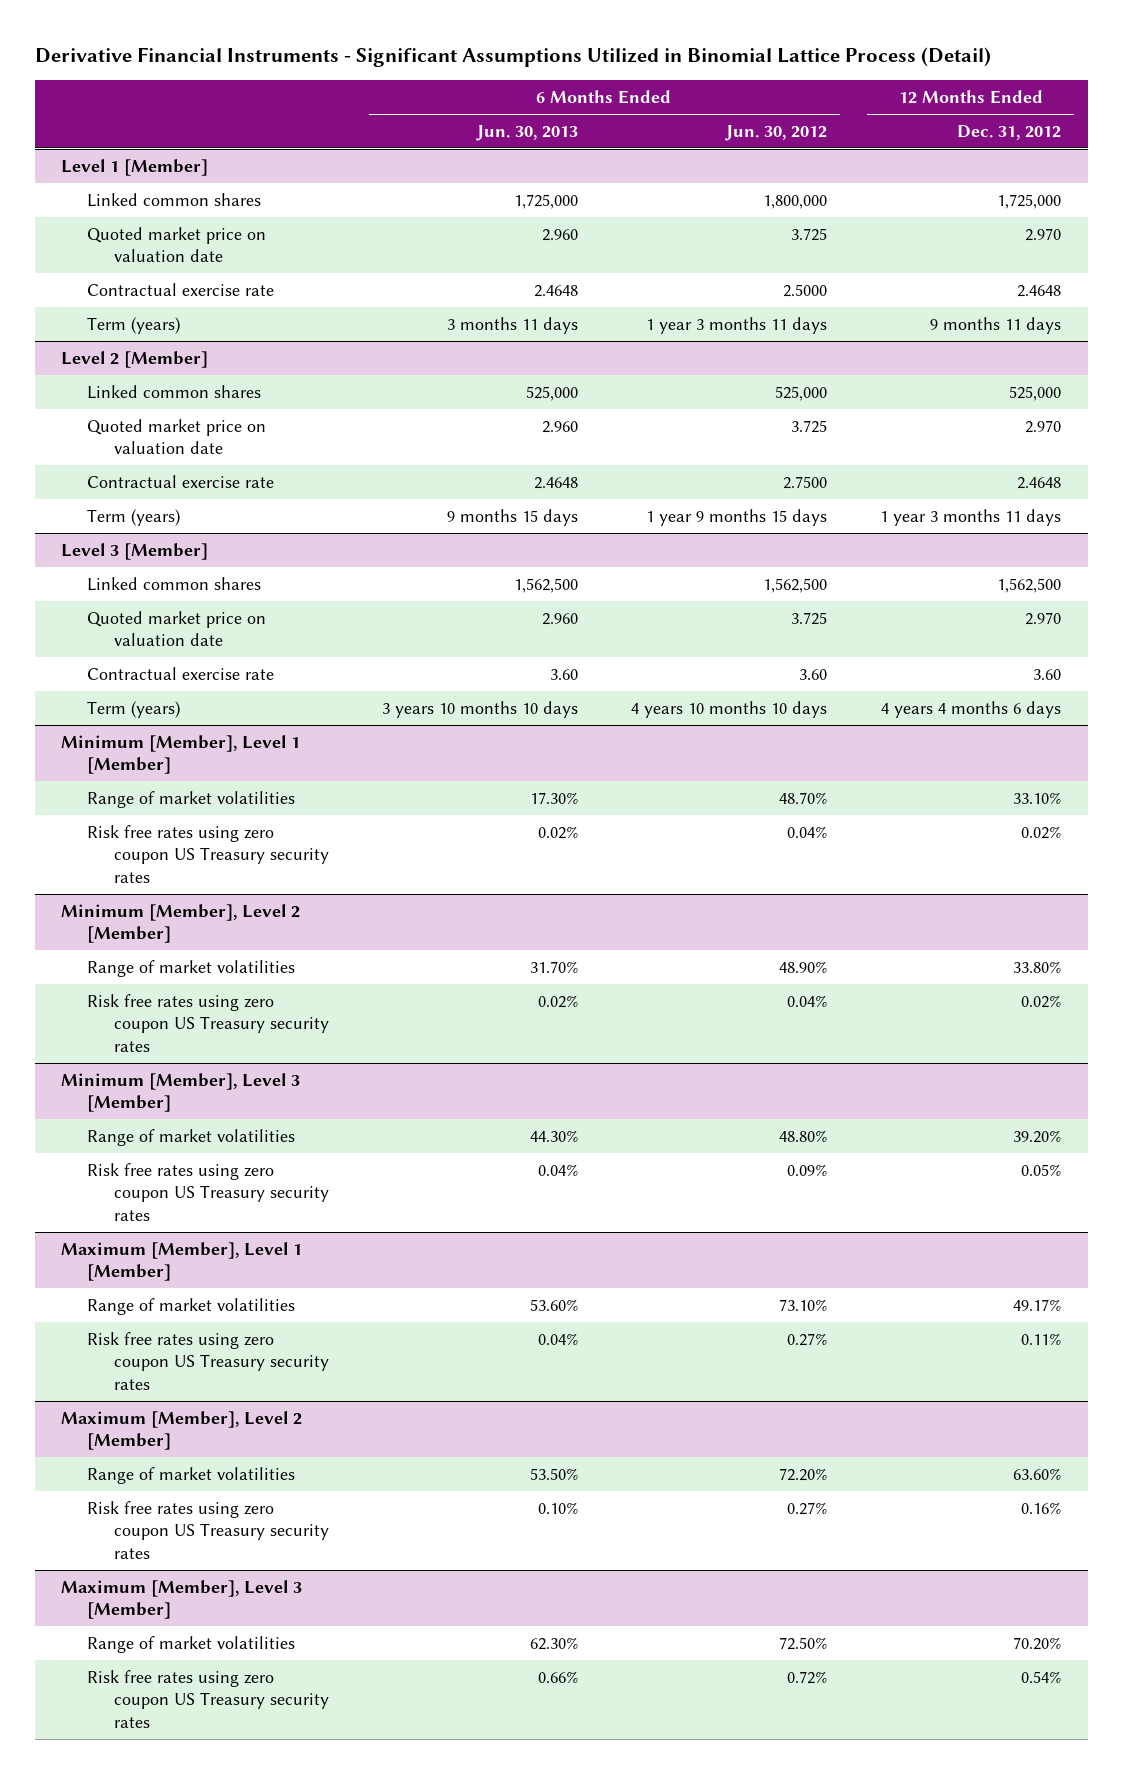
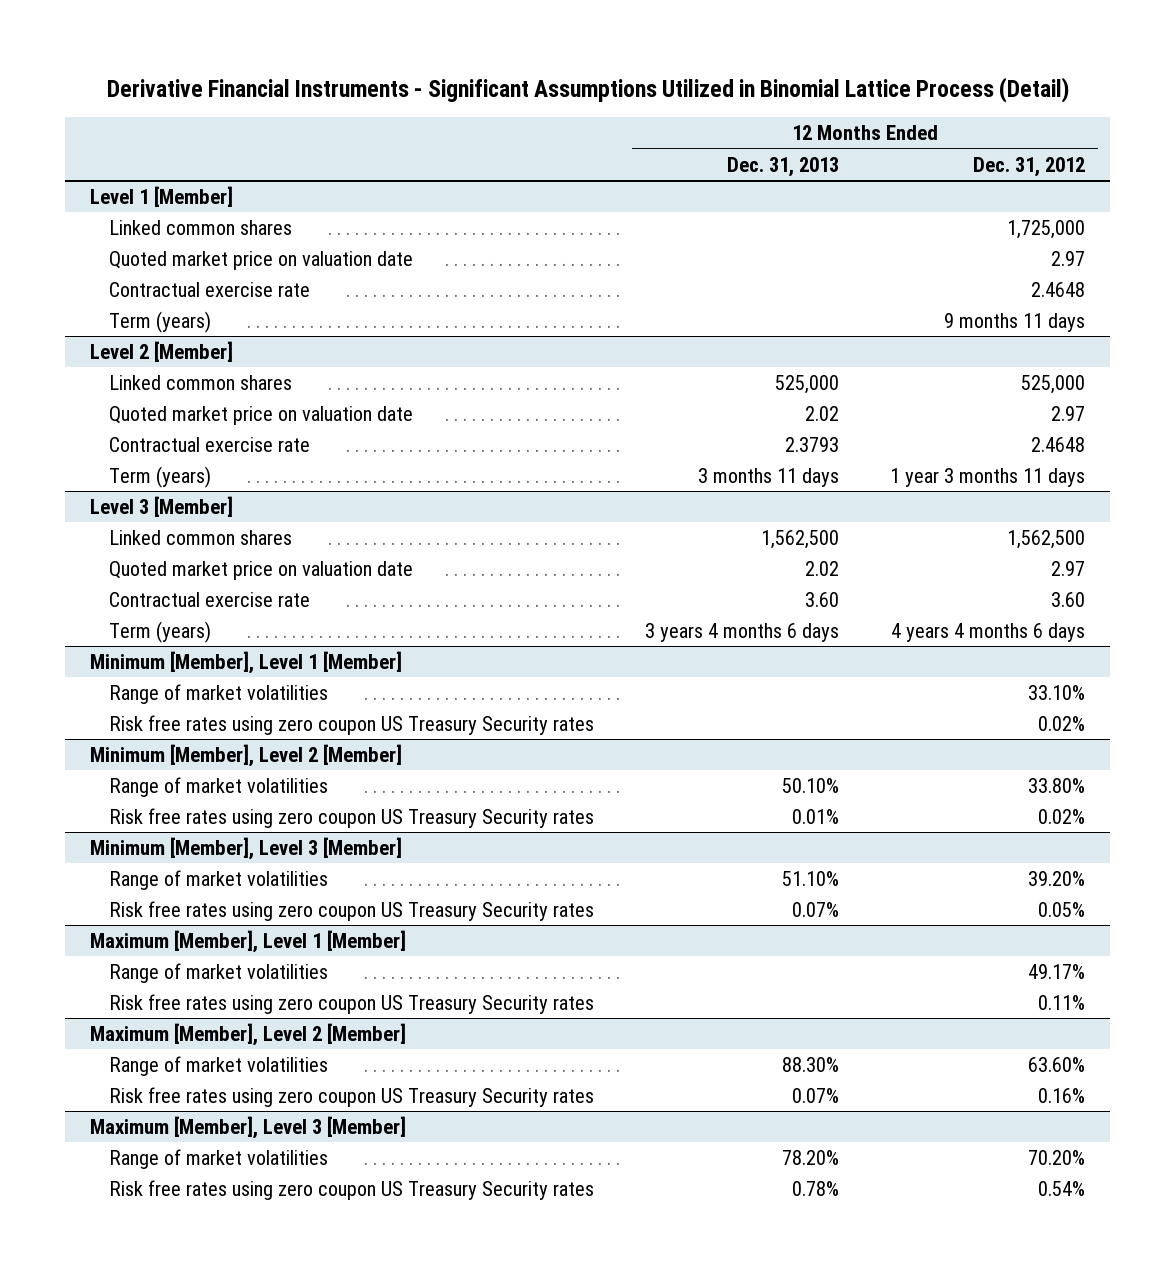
- | 6 Months Ended Jun. 30, 2013 | 6 Months Ended Jun. 30, 2012 | 12 Months Ended Dec. 31, 2012
+ | 12 Months Ended Dec. 31, 2013 | 12 Months Ended Dec. 31, 2012
@ Level 1 [Member]
- Quoted market price on valuation date | 2.960 | 3.725 | 2.970
+ Quoted market price on valuation date | | 2.97
@ Level 2 [Member]
- Quoted market price on valuation date | 2.960 | 3.725 | 2.970
+ Quoted market price on valuation date | 2.02 | 2.97
@ Level 3 [Member]
- Quoted market price on valuation date | 2.960 | 3.725 | 2.970
+ Quoted market price on valuation date | 2.02 | 2.97
@ Minimum [Member], Level 1 [Member]
- Risk free rates using zero coupon US Treasury security rates | 0.02% | 0.04% | 0.02%
+ Risk free rates using zero coupon US Treasury Security rates | | 0.02%
@ Minimum [Member], Level 2 [Member]
- Risk free rates using zero coupon US Treasury security rates | 0.02% | 0.04% | 0.02%
+ Risk free rates using zero coupon US Treasury Security rates | 0.01% | 0.02%
@ Minimum [Member], Level 3 [Member]
- Risk free rates using zero coupon US Treasury security rates | 0.04% | 0.09% | 0.05%
+ Risk free rates using zero coupon US Treasury Security rates | 0.07% | 0.05%
@ Maximum [Member], Level 1 [Member]
- Risk free rates using zero coupon US Treasury security rates | 0.04% | 0.27% | 0.11%
+ Risk free rates using zero coupon US Treasury Security rates | | 0.11%
@ Maximum [Member], Level 2 [Member]
- Risk free rates using zero coupon US Treasury security rates | 0.10% | 0.27% | 0.16%
+ Risk free rates using zero coupon US Treasury Security rates | 0.07% | 0.16%
@ Maximum [Member], Level 3 [Member]
- Risk free rates using zero coupon US Treasury security rates | 0.66% | 0.72% | 0.54%
+ Risk free rates using zero coupon US Treasury Security rates | 0.78% | 0.54%

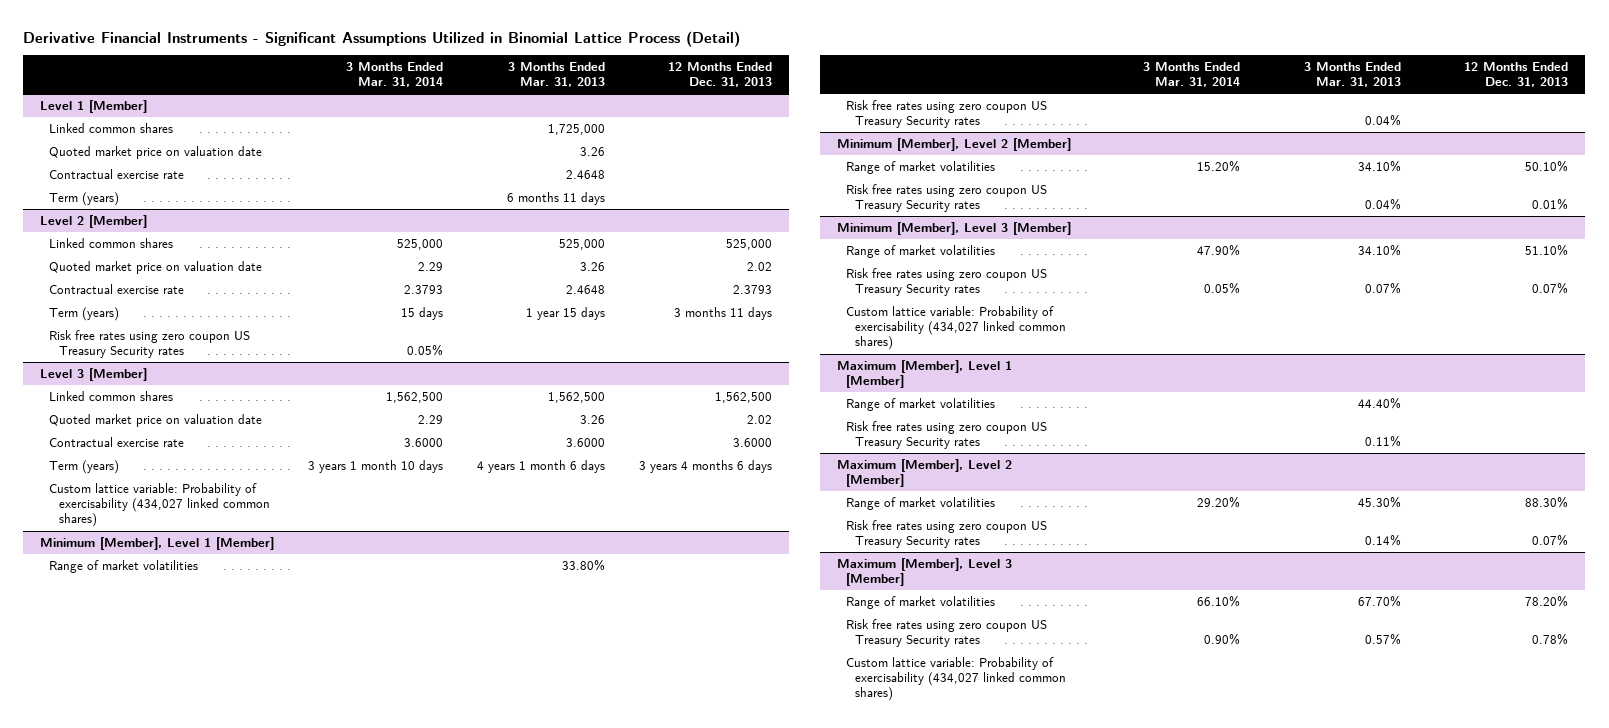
- | 12 Months Ended Dec. 31, 2013 | 12 Months Ended Dec. 31, 2012
+ | 3 Months Ended Mar. 31, 2014 | 3 Months Ended Mar. 31, 2013 | 12 Months Ended Dec. 31, 2013
@ Level 2 [Member]
+ Risk free rates using zero coupon US Treasury Security rates | 0.05% | |
@ Level 3 [Member]
- Contractual exercise rate | 3.60 | 3.60
+ Contractual exercise rate | 3.6000 | 3.6000 | 3.6000
+ Custom lattice variable: Probability of exercisability (434,027 linked common shares)
@ Minimum [Member], Level 3 [Member]
+ Custom lattice variable: Probability of exercisability (434,027 linked common shares)
@ Maximum [Member], Level 3 [Member]
+ Custom lattice variable: Probability of exercisability (434,027 linked common shares)

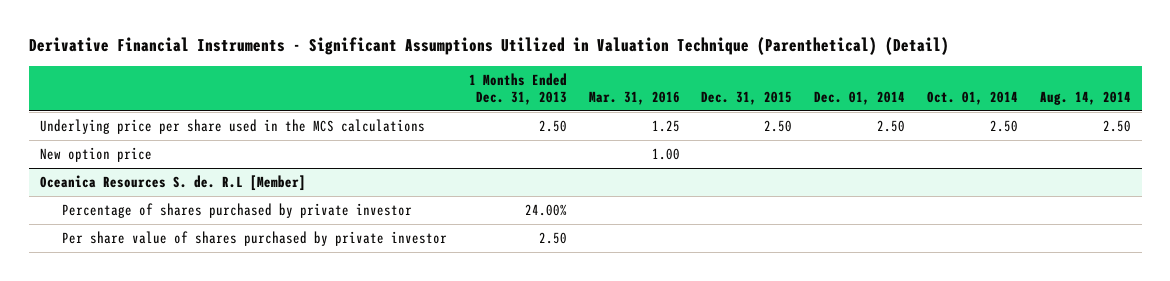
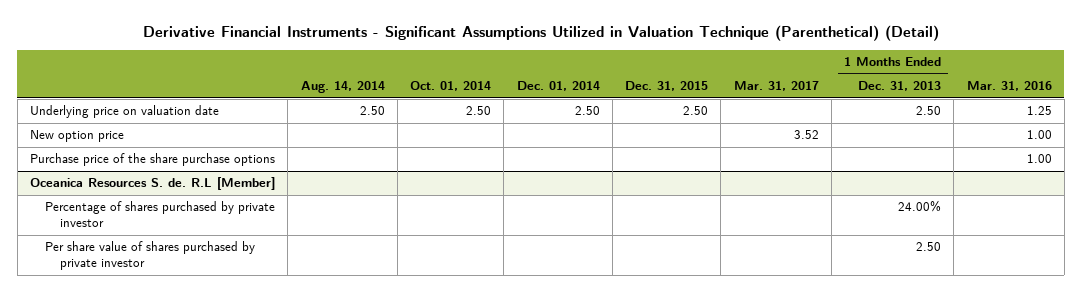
- | 1 Months Ended Dec. 31, 2013 | Mar. 31, 2016 | Dec. 31, 2015 | Dec. 01, 2014 | Oct. 01, 2014 | Aug. 14, 2014
+ | Aug. 14, 2014 | Oct. 01, 2014 | Dec. 01, 2014 | Dec. 31, 2015 | Mar. 31, 2017 | 1 Months Ended Dec. 31, 2013 | Mar. 31, 2016
- Underlying price per share used in the MCS calculations | 2.50 | 1.25 | 2.50 | 2.50 | 2.50 | 2.50
+ Underlying price on valuation date | 2.50 | 2.50 | 2.50 | 2.50 | | 2.50 | 1.25
+ Purchase price of the share purchase options | | | | | | | 1.00

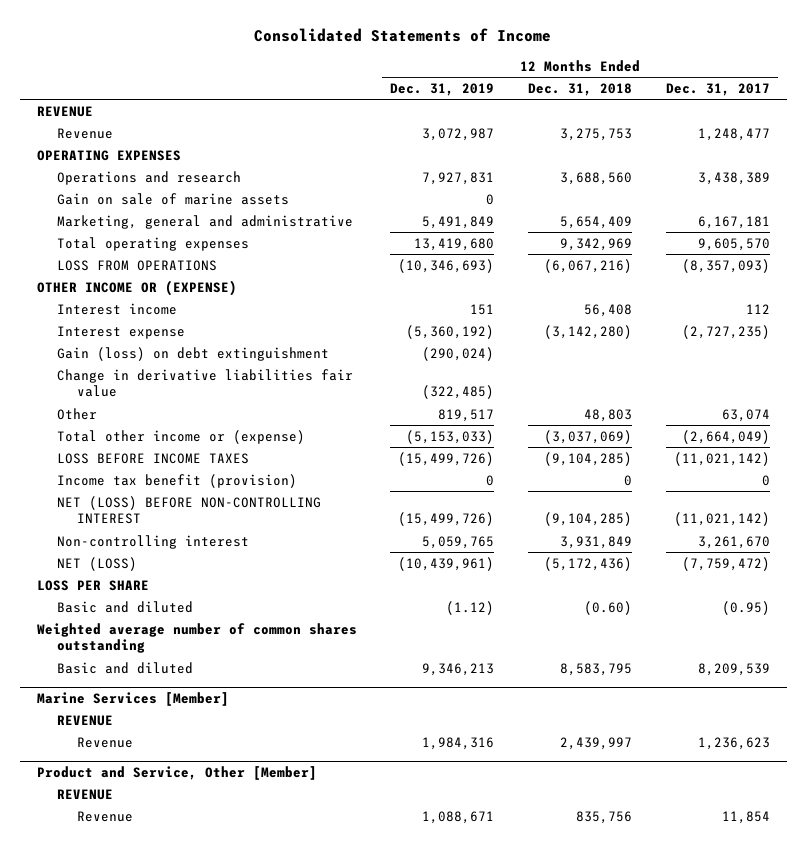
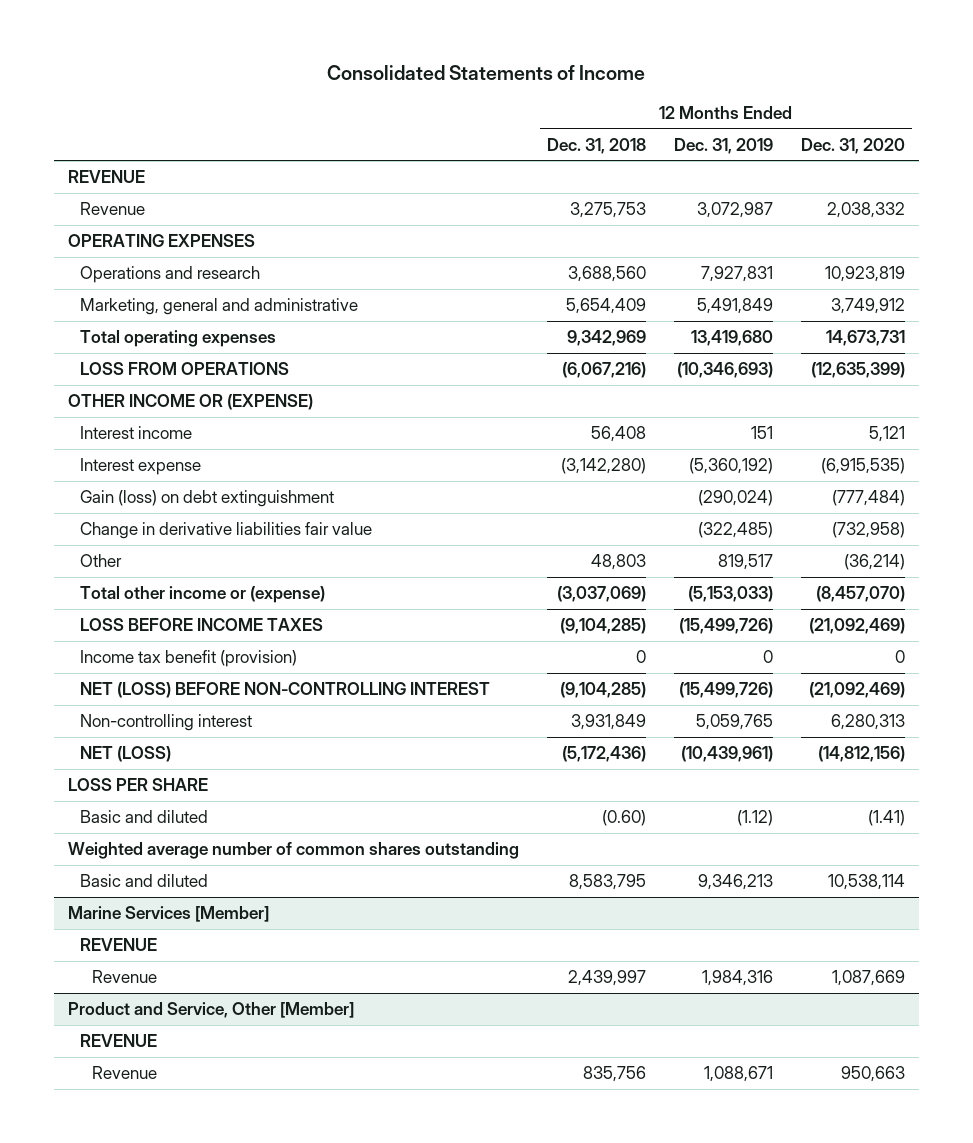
- | 12 Months Ended Dec. 31, 2019 | 12 Months Ended Dec. 31, 2018 | 12 Months Ended Dec. 31, 2017
+ | 12 Months Ended Dec. 31, 2018 | 12 Months Ended Dec. 31, 2019 | 12 Months Ended Dec. 31, 2020
- Gain on sale of marine assets | 0 | |

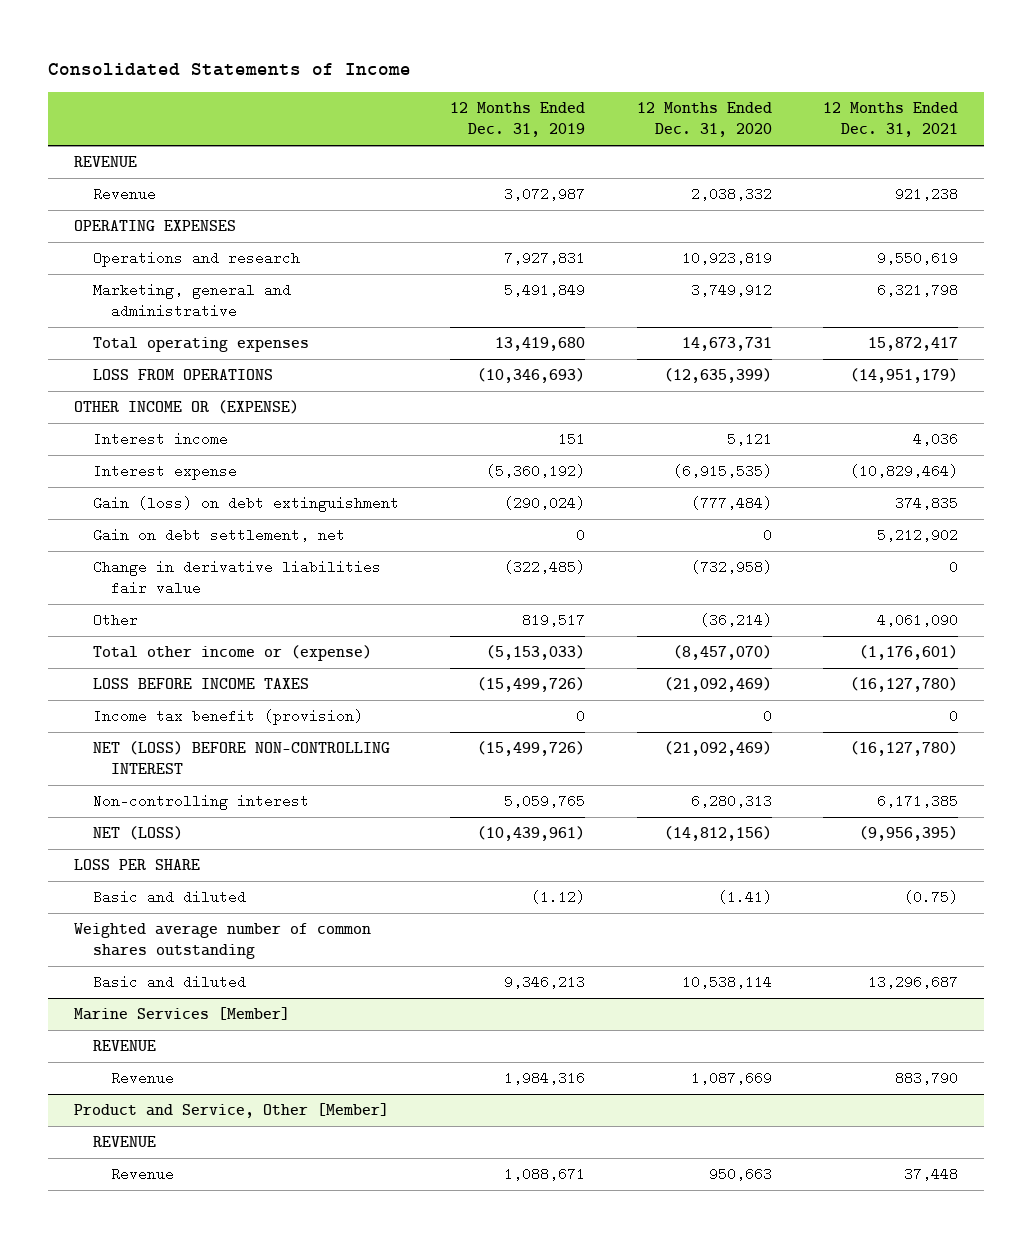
- | 12 Months Ended Dec. 31, 2018 | 12 Months Ended Dec. 31, 2019 | 12 Months Ended Dec. 31, 2020
+ | 12 Months Ended Dec. 31, 2019 | 12 Months Ended Dec. 31, 2020 | 12 Months Ended Dec. 31, 2021
+ Gain on debt settlement, net | 0 | 0 | 5,212,902

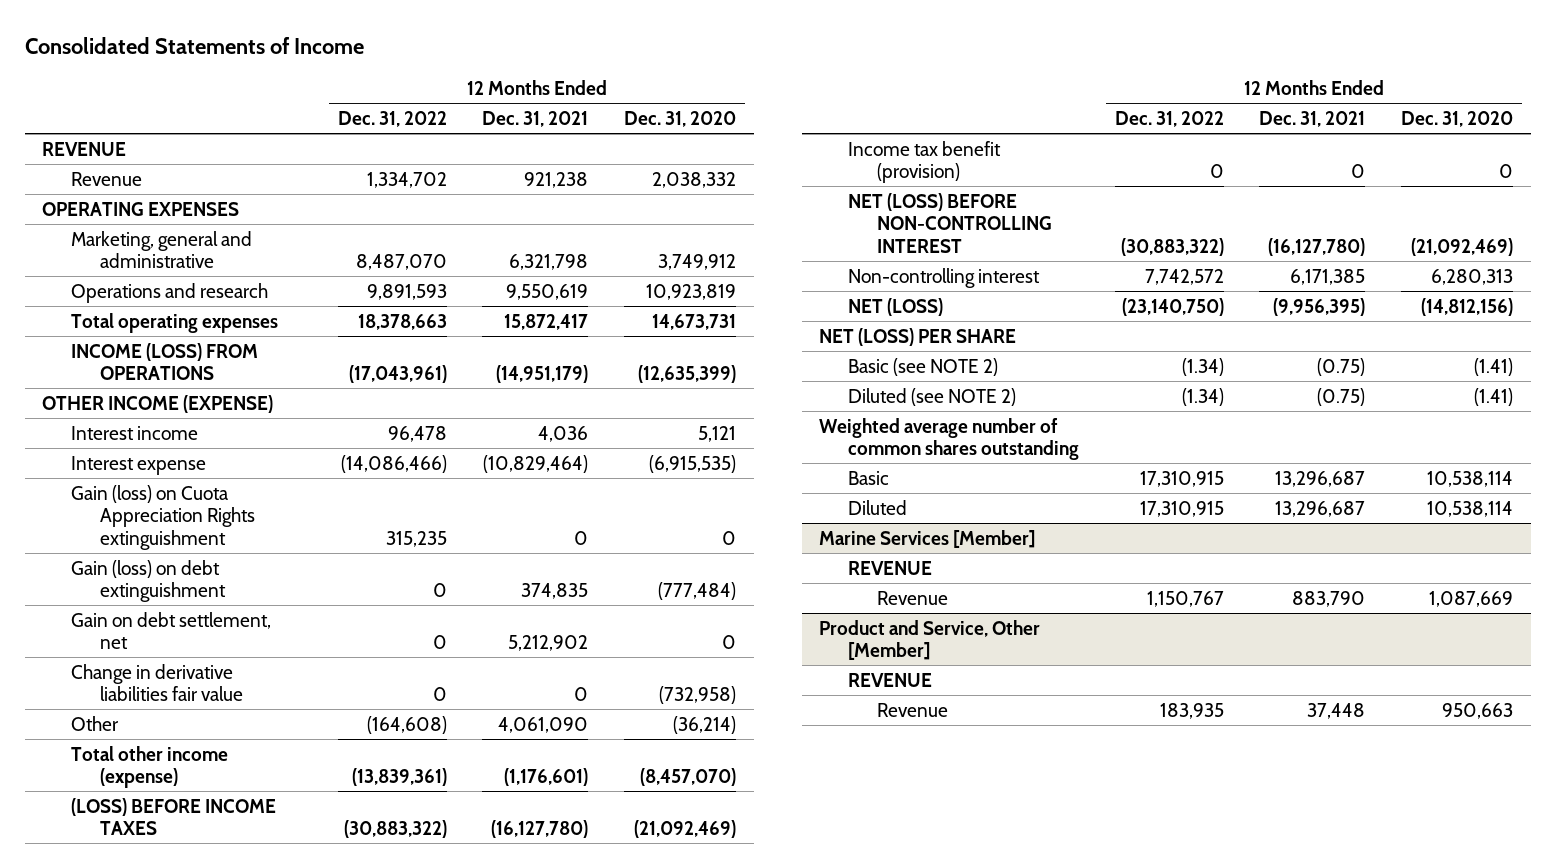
- | 12 Months Ended Dec. 31, 2019 | 12 Months Ended Dec. 31, 2020 | 12 Months Ended Dec. 31, 2021
+ | 12 Months Ended Dec. 31, 2022 | 12 Months Ended Dec. 31, 2021 | 12 Months Ended Dec. 31, 2020
moved down: Operations and research | 9,891,593 | 9,550,619 | 10,923,819
- LOSS FROM OPERATIONS | (10,346,693) | (12,635,399) | (14,951,179)
- OTHER INCOME OR (EXPENSE)
+ INCOME (LOSS) FROM OPERATIONS | (17,043,961) | (14,951,179) | (12,635,399)
+ OTHER INCOME (EXPENSE)
+ Gain (loss) on Cuota Appreciation Rights extinguishment | 315,235 | 0 | 0
- Total other income or (expense) | (5,153,033) | (8,457,070) | (1,176,601)
- LOSS BEFORE INCOME TAXES | (15,499,726) | (21,092,469) | (16,127,780)
+ Total other income (expense) | (13,839,361) | (1,176,601) | (8,457,070)
+ (LOSS) BEFORE INCOME TAXES | (30,883,322) | (16,127,780) | (21,092,469)
- LOSS PER SHARE
- Basic and diluted | (1.12) | (1.41) | (0.75)
+ NET (LOSS) PER SHARE
+ Basic (see NOTE 2) | (1.34) | (0.75) | (1.41)
+ Diluted (see NOTE 2) | (1.34) | (0.75) | (1.41)
- Basic and diluted | 9,346,213 | 10,538,114 | 13,296,687
+ Basic | 17,310,915 | 13,296,687 | 10,538,114
+ Diluted | 17,310,915 | 13,296,687 | 10,538,114

